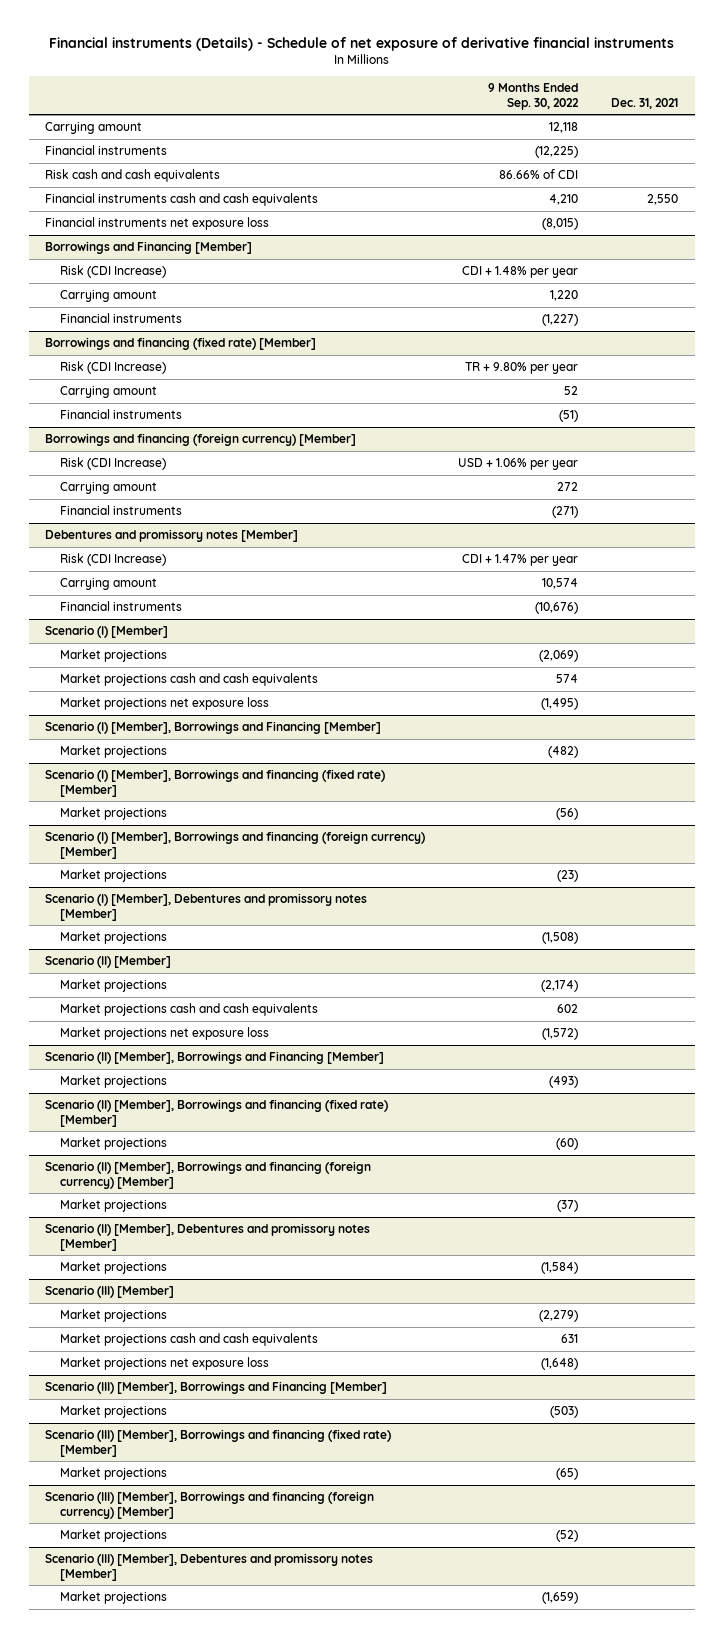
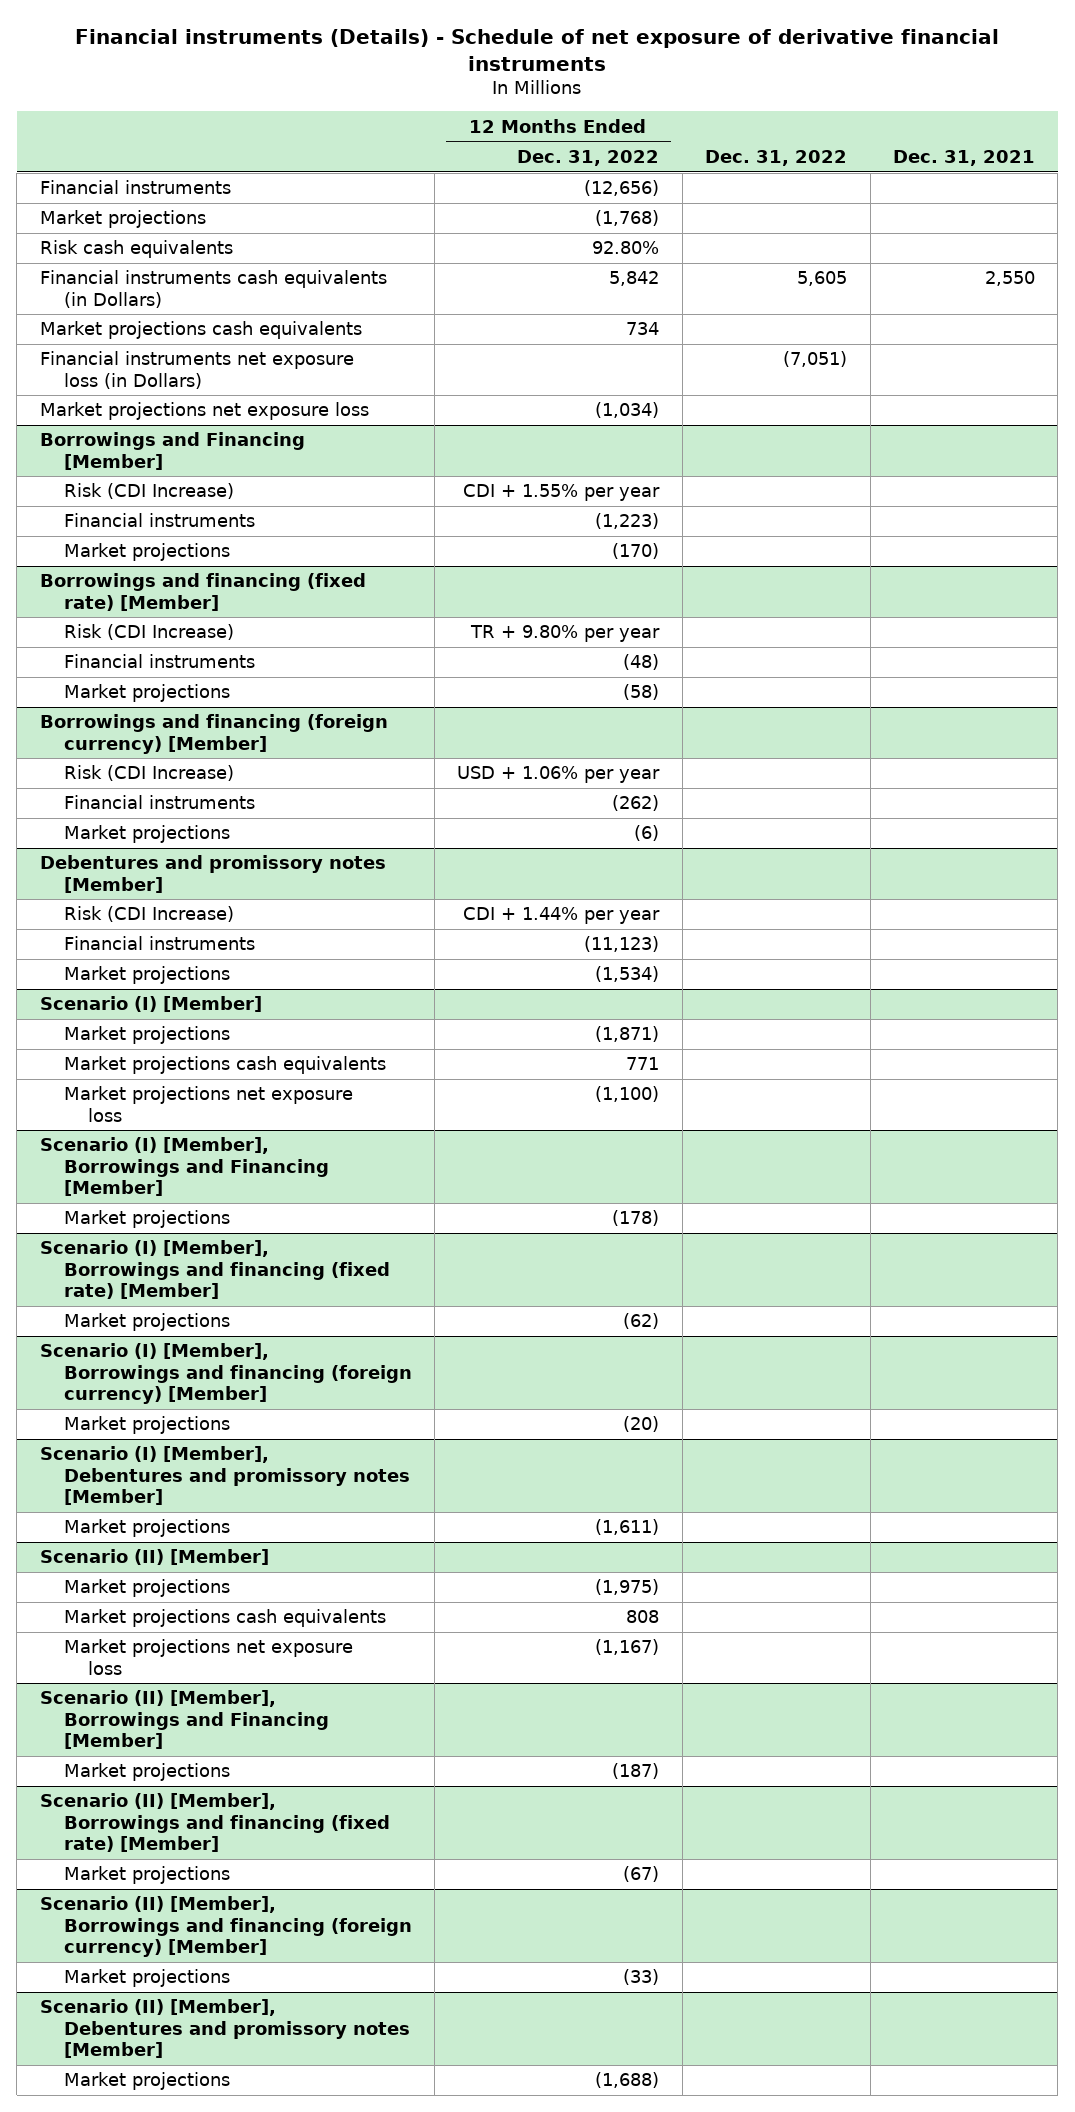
- | 9 Months Ended Sep. 30, 2022 | Dec. 31, 2021
+ | 12 Months Ended Dec. 31, 2022 | Dec. 31, 2022 | Dec. 31, 2021
- Carrying amount | 12,118 |
- Risk cash and cash equivalents | 86.66% of CDI |
- Financial instruments cash and cash equivalents | 4,210 | 2,550
- Financial instruments net exposure loss | (8,015) |
+ Market projections | (1,768) | |
+ Risk cash equivalents | 92.80% | |
+ Financial instruments cash equivalents (in Dollars) | 5,842 | 5,605 | 2,550
+ Market projections cash equivalents | 734 | |
+ Financial instruments net exposure loss (in Dollars) | | (7,051) |
+ Market projections net exposure loss | (1,034) | |
@ Borrowings and Financing [Member]
- Carrying amount | 1,220 |
+ Market projections | (170) | |
@ Borrowings and financing (fixed rate) [Member]
- Carrying amount | 52 |
+ Market projections | (58) | |
@ Borrowings and financing (foreign currency) [Member]
- Carrying amount | 272 |
+ Market projections | (6) | |
@ Debentures and promissory notes [Member]
- Carrying amount | 10,574 |
+ Market projections | (1,534) | |
@ Scenario (I) [Member]
- Market projections cash and cash equivalents | 574 |
+ Market projections cash equivalents | 771 | |
@ Scenario (II) [Member]
- Market projections cash and cash equivalents | 602 |
+ Market projections cash equivalents | 808 | |
- Scenario (III) [Member]
- Market projections | (2,279) |
- Market projections cash and cash equivalents | 631 |
- Market projections net exposure loss | (1,648) |
- Scenario (III) [Member], Borrowings and Financing [Member]
- Market projections | (503) |
- Scenario (III) [Member], Borrowings and financing (fixed rate) [Member]
- Market projections | (65) |
- Scenario (III) [Member], Borrowings and financing (foreign currency) [Member]
- Market projections | (52) |
- Scenario (III) [Member], Debentures and promissory notes [Member]
- Market projections | (1,659) |

